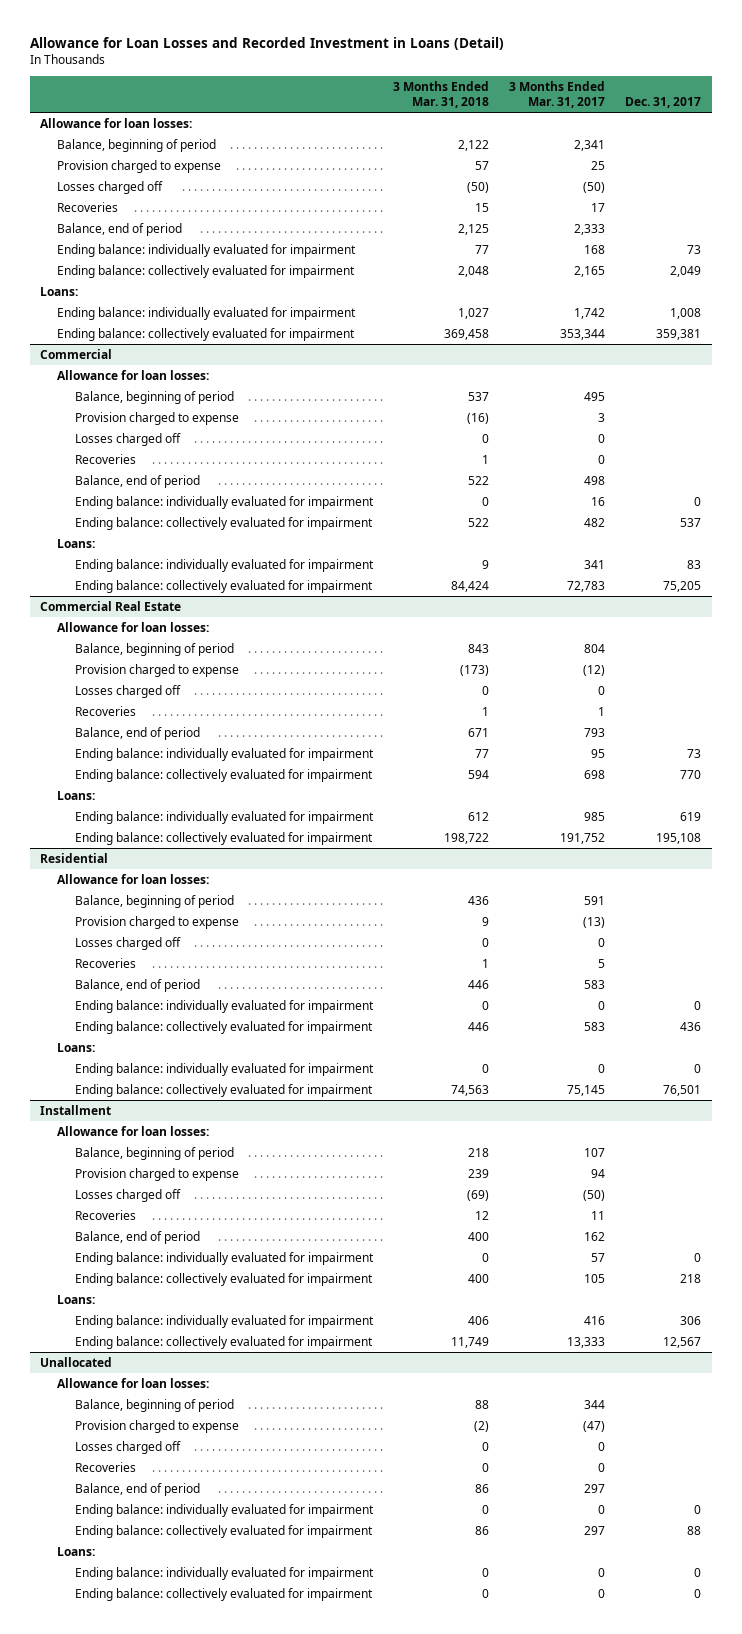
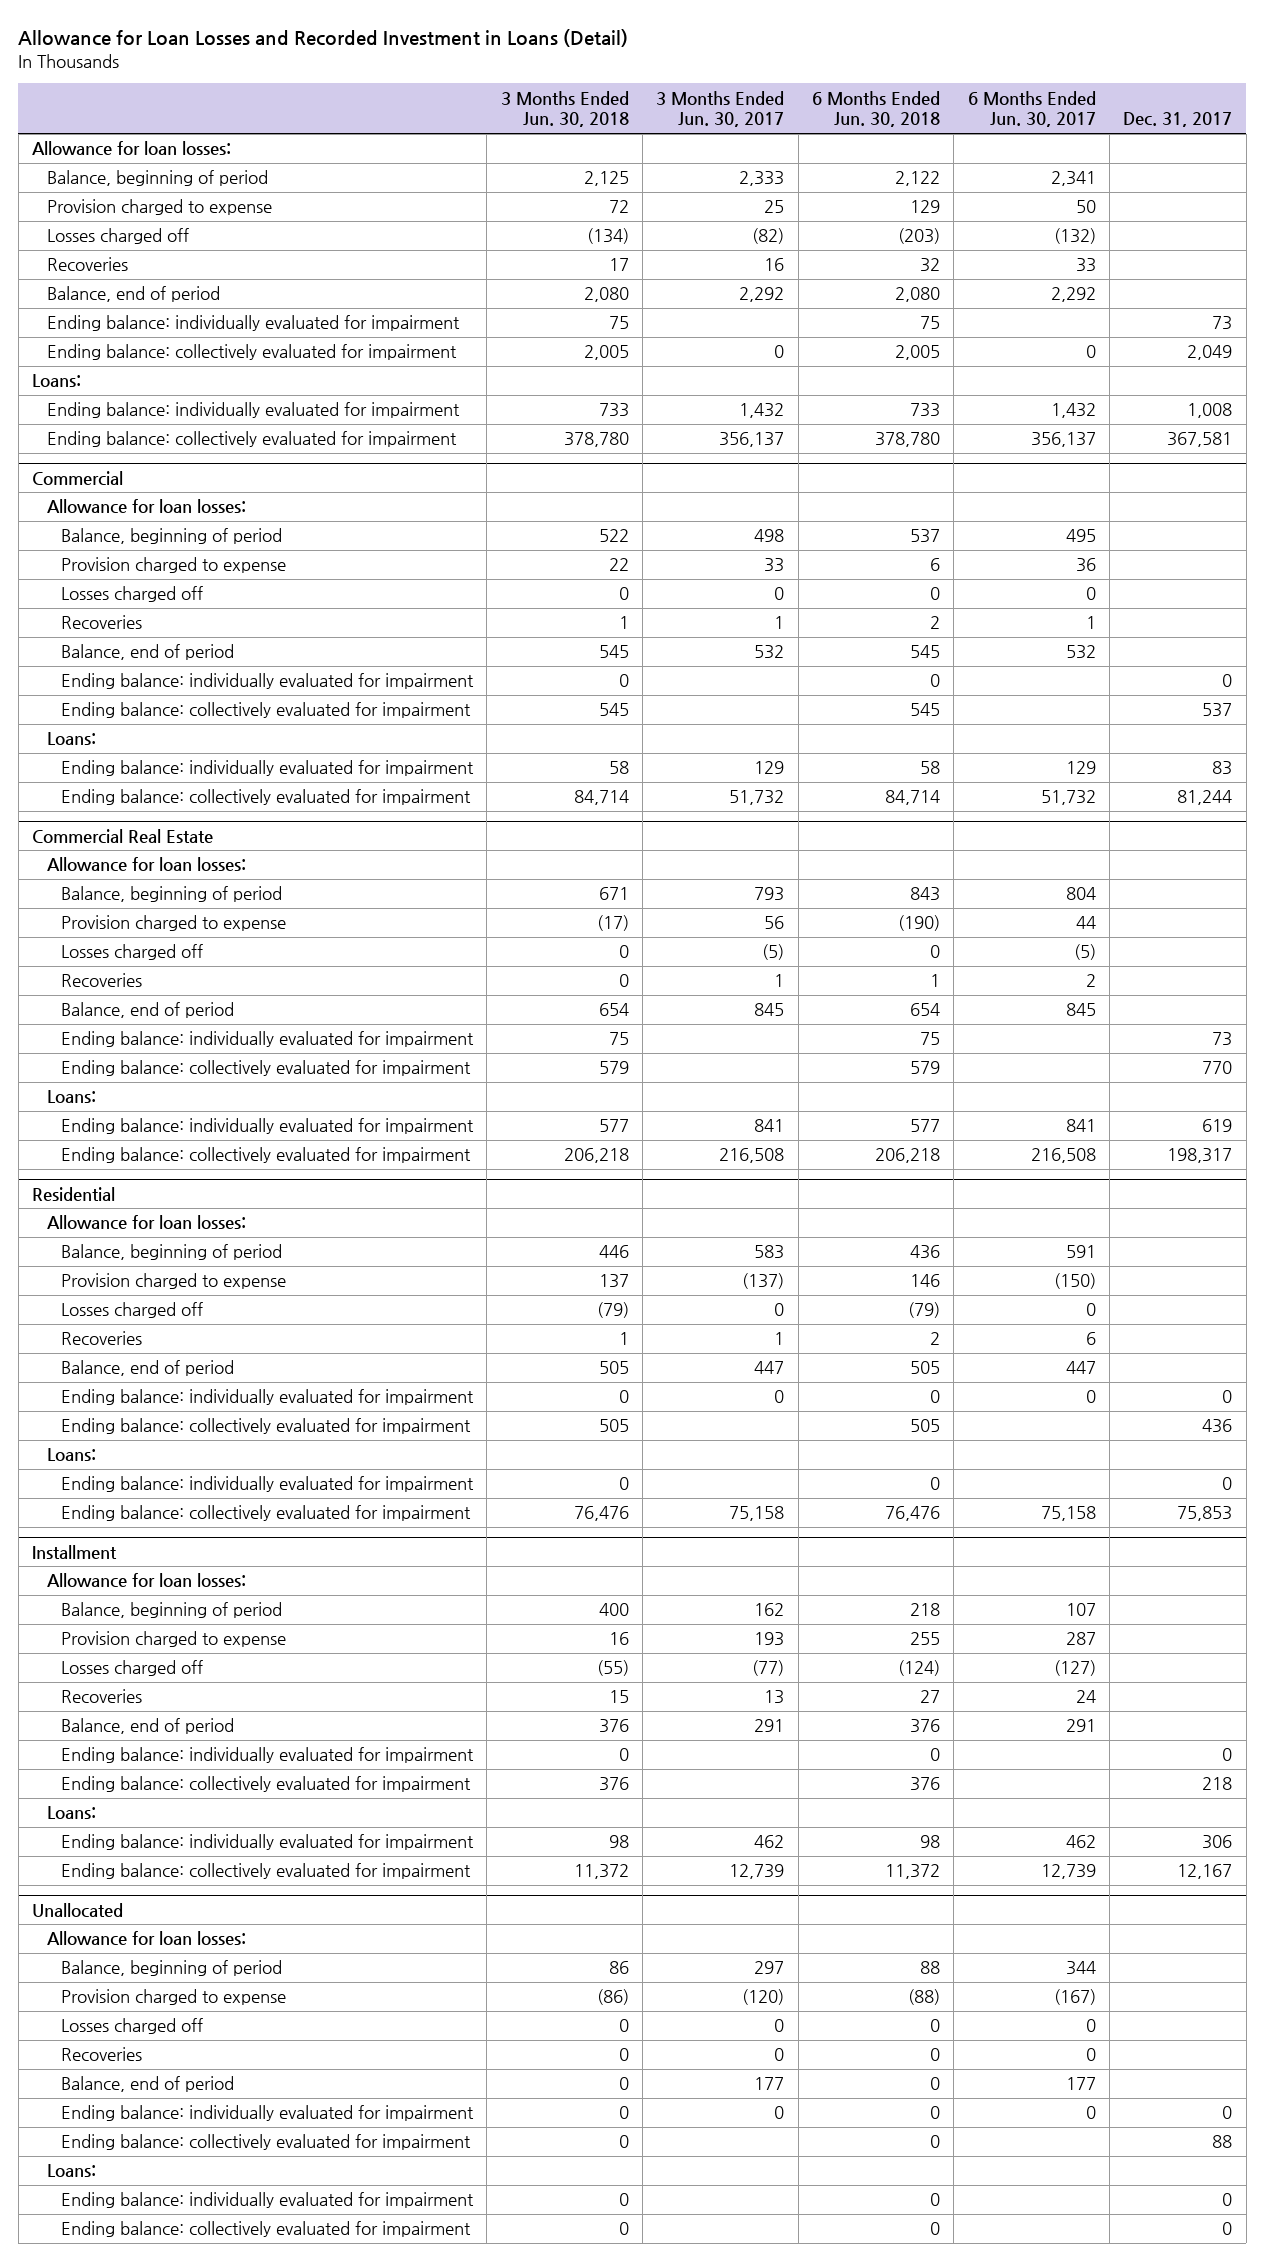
- | 3 Months Ended Mar. 31, 2018 | 3 Months Ended Mar. 31, 2017 | Dec. 31, 2017
+ | 3 Months Ended Jun. 30, 2018 | 3 Months Ended Jun. 30, 2017 | 6 Months Ended Jun. 30, 2018 | 6 Months Ended Jun. 30, 2017 | Dec. 31, 2017
- Ending balance: collectively evaluated for impairment | 369,458 | 353,344 | 359,381
+ Ending balance: collectively evaluated for impairment | 378,780 | 356,137 | 378,780 | 356,137 | 367,581
@ Commercial
- Ending balance: collectively evaluated for impairment | 84,424 | 72,783 | 75,205
+ Ending balance: collectively evaluated for impairment | 84,714 | 51,732 | 84,714 | 51,732 | 81,244
@ Commercial Real Estate
- Ending balance: collectively evaluated for impairment | 198,722 | 191,752 | 195,108
+ Ending balance: collectively evaluated for impairment | 206,218 | 216,508 | 206,218 | 216,508 | 198,317
@ Residential
- Ending balance: collectively evaluated for impairment | 74,563 | 75,145 | 76,501
+ Ending balance: collectively evaluated for impairment | 76,476 | 75,158 | 76,476 | 75,158 | 75,853
@ Installment
- Ending balance: collectively evaluated for impairment | 11,749 | 13,333 | 12,567
+ Ending balance: collectively evaluated for impairment | 11,372 | 12,739 | 11,372 | 12,739 | 12,167

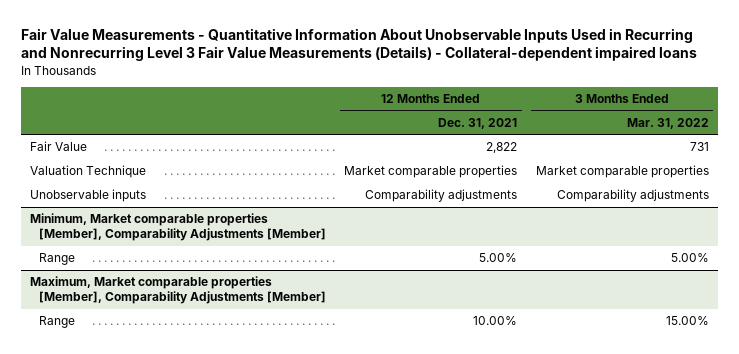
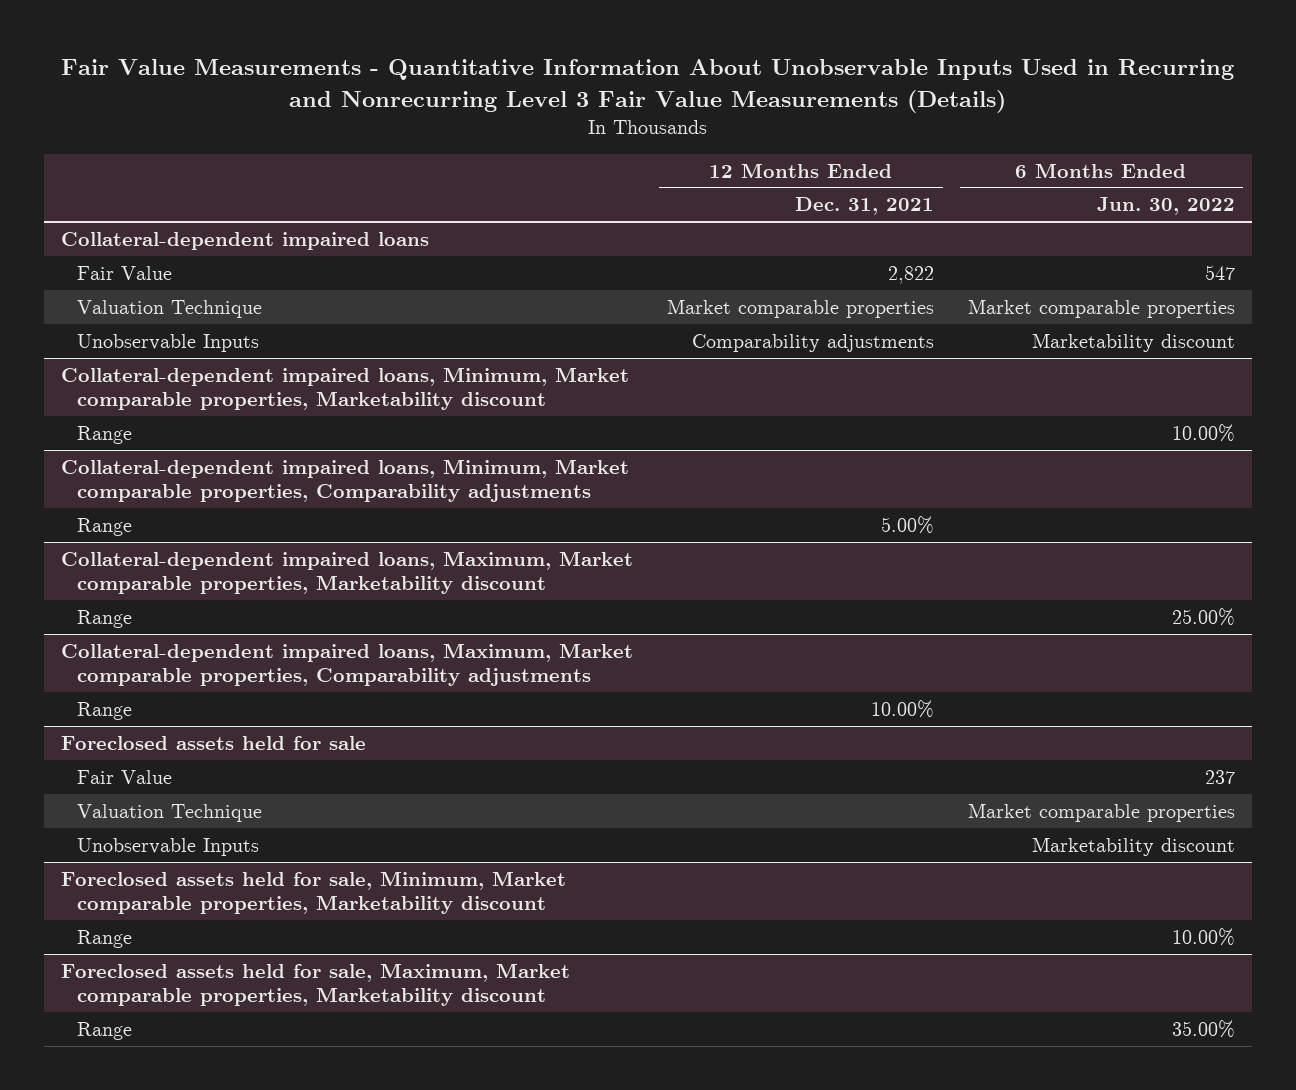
- Fair Value Measurements - Quantitative Information About Unobservable Inputs Used in Recurring and Nonrecurring Level 3 Fair Value Measurements (Details) - Collateral-dependent impaired loans
+ Fair Value Measurements - Quantitative Information About Unobservable Inputs Used in Recurring and Nonrecurring Level 3 Fair Value Measurements (Details)
- | 12 Months Ended Dec. 31, 2021 | 3 Months Ended Mar. 31, 2022
+ | 12 Months Ended Dec. 31, 2021 | 6 Months Ended Jun. 30, 2022
+ Collateral-dependent impaired loans
- Unobservable inputs | Comparability adjustments | Comparability adjustments
- Minimum, Market comparable properties [Member], Comparability Adjustments [Member]
+ Unobservable Inputs | Comparability adjustments | Marketability discount
+ Collateral-dependent impaired loans, Minimum, Market comparable properties, Marketability discount
+ Range | | 10.00%
+ Collateral-dependent impaired loans, Minimum, Market comparable properties, Comparability adjustments
- Maximum, Market comparable properties [Member], Comparability Adjustments [Member]
+ Collateral-dependent impaired loans, Maximum, Market comparable properties, Marketability discount
+ Range | | 25.00%
+ Collateral-dependent impaired loans, Maximum, Market comparable properties, Comparability adjustments
+ Foreclosed assets held for sale
+ Fair Value | | 237
+ Valuation Technique | | Market comparable properties
+ Unobservable Inputs | | Marketability discount
+ Foreclosed assets held for sale, Minimum, Market comparable properties, Marketability discount
+ Range | | 10.00%
+ Foreclosed assets held for sale, Maximum, Market comparable properties, Marketability discount
+ Range | | 35.00%

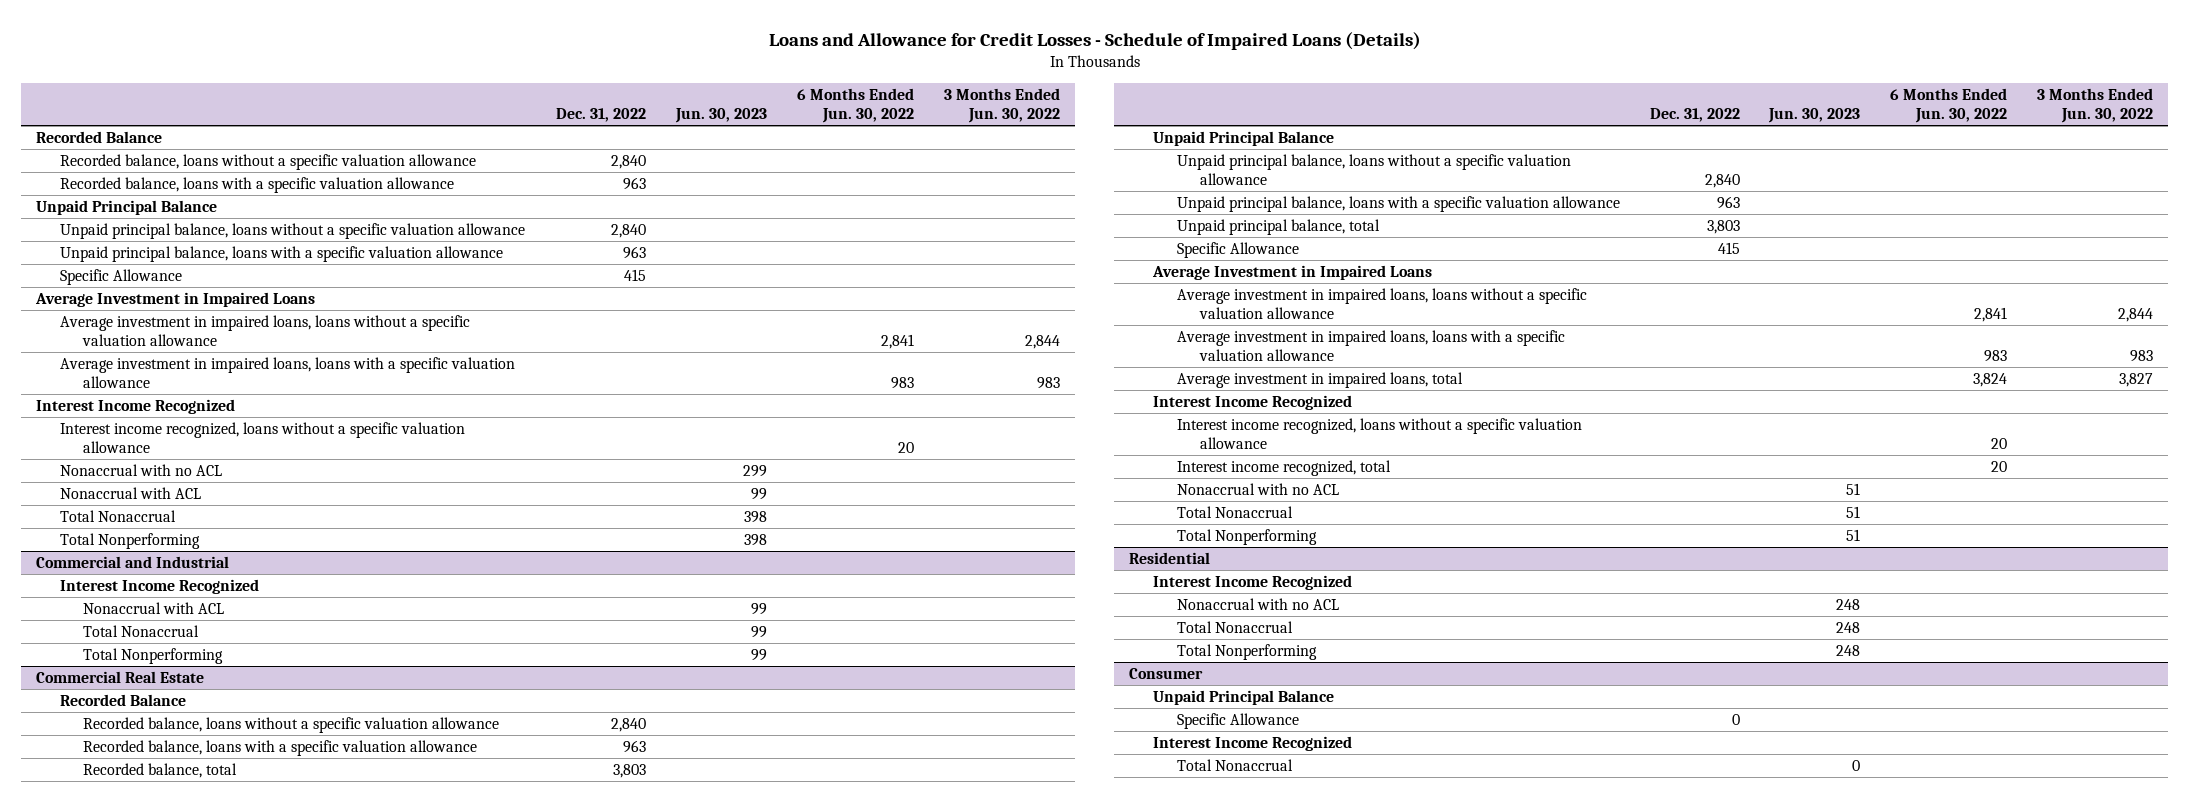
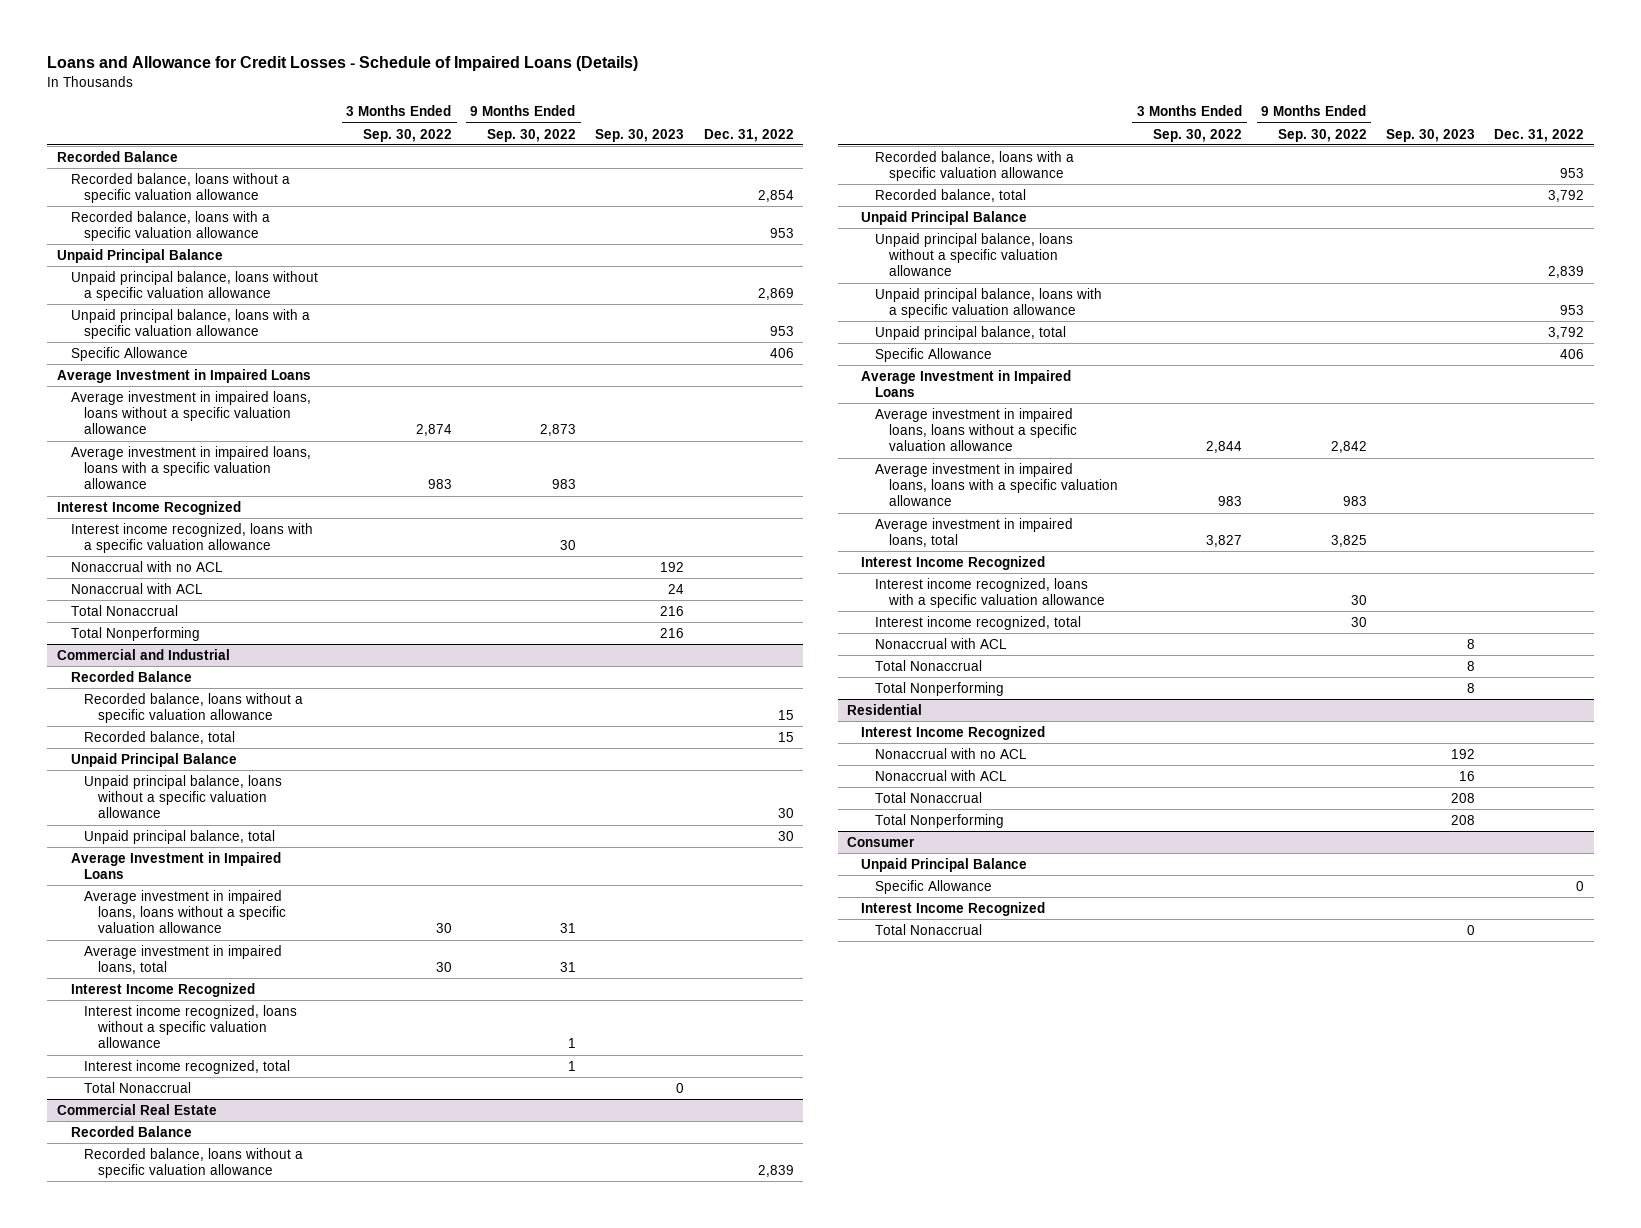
- | Dec. 31, 2022 | Jun. 30, 2023 | 6 Months Ended Jun. 30, 2022 | 3 Months Ended Jun. 30, 2022
+ | 3 Months Ended Sep. 30, 2022 | 9 Months Ended Sep. 30, 2022 | Sep. 30, 2023 | Dec. 31, 2022
- Recorded balance, loans without a specific valuation allowance | 2,840 | | |
- Recorded balance, loans with a specific valuation allowance | 963 | | |
+ Recorded balance, loans without a specific valuation allowance | | | | 2,854
+ Recorded balance, loans with a specific valuation allowance | | | | 953
- Unpaid principal balance, loans without a specific valuation allowance | 2,840 | | |
- Unpaid principal balance, loans with a specific valuation allowance | 963 | | |
- Specific Allowance | 415 | | |
+ Unpaid principal balance, loans without a specific valuation allowance | | | | 2,869
+ Unpaid principal balance, loans with a specific valuation allowance | | | | 953
+ Specific Allowance | | | | 406
- Interest income recognized, loans without a specific valuation allowance | | | 20 |
+ Interest income recognized, loans with a specific valuation allowance | | 30 | |
@ Commercial and Industrial
+ Recorded Balance
+ Recorded balance, loans without a specific valuation allowance | | | | 15
+ Recorded balance, total | | | | 15
+ Unpaid Principal Balance
+ Unpaid principal balance, loans without a specific valuation allowance | | | | 30
+ Unpaid principal balance, total | | | | 30
+ Average Investment in Impaired Loans
+ Average investment in impaired loans, loans without a specific valuation allowance | 30 | 31 | |
+ Average investment in impaired loans, total | 30 | 31 | |
- Nonaccrual with ACL | | 99 | |
+ Interest income recognized, loans without a specific valuation allowance | | 1 | |
+ Interest income recognized, total | | 1 | |
- Total Nonperforming | | 99 | |
@ Commercial Real Estate
- Recorded balance, loans without a specific valuation allowance | 2,840 | | |
- Recorded balance, loans with a specific valuation allowance | 963 | | |
- Recorded balance, total | 3,803 | | |
+ Recorded balance, loans without a specific valuation allowance | | | | 2,839
+ Recorded balance, loans with a specific valuation allowance | | | | 953
+ Recorded balance, total | | | | 3,792
- Unpaid principal balance, loans without a specific valuation allowance | 2,840 | | |
- Unpaid principal balance, loans with a specific valuation allowance | 963 | | |
- Unpaid principal balance, total | 3,803 | | |
- Specific Allowance | 415 | | |
+ Unpaid principal balance, loans without a specific valuation allowance | | | | 2,839
+ Unpaid principal balance, loans with a specific valuation allowance | | | | 953
+ Unpaid principal balance, total | | | | 3,792
+ Specific Allowance | | | | 406
- Interest income recognized, loans without a specific valuation allowance | | | 20 |
+ Interest income recognized, loans with a specific valuation allowance | | 30 | |
- Nonaccrual with no ACL | | 51 | |
+ Nonaccrual with ACL | | | 8 |
@ Residential
+ Nonaccrual with ACL | | | 16 |

